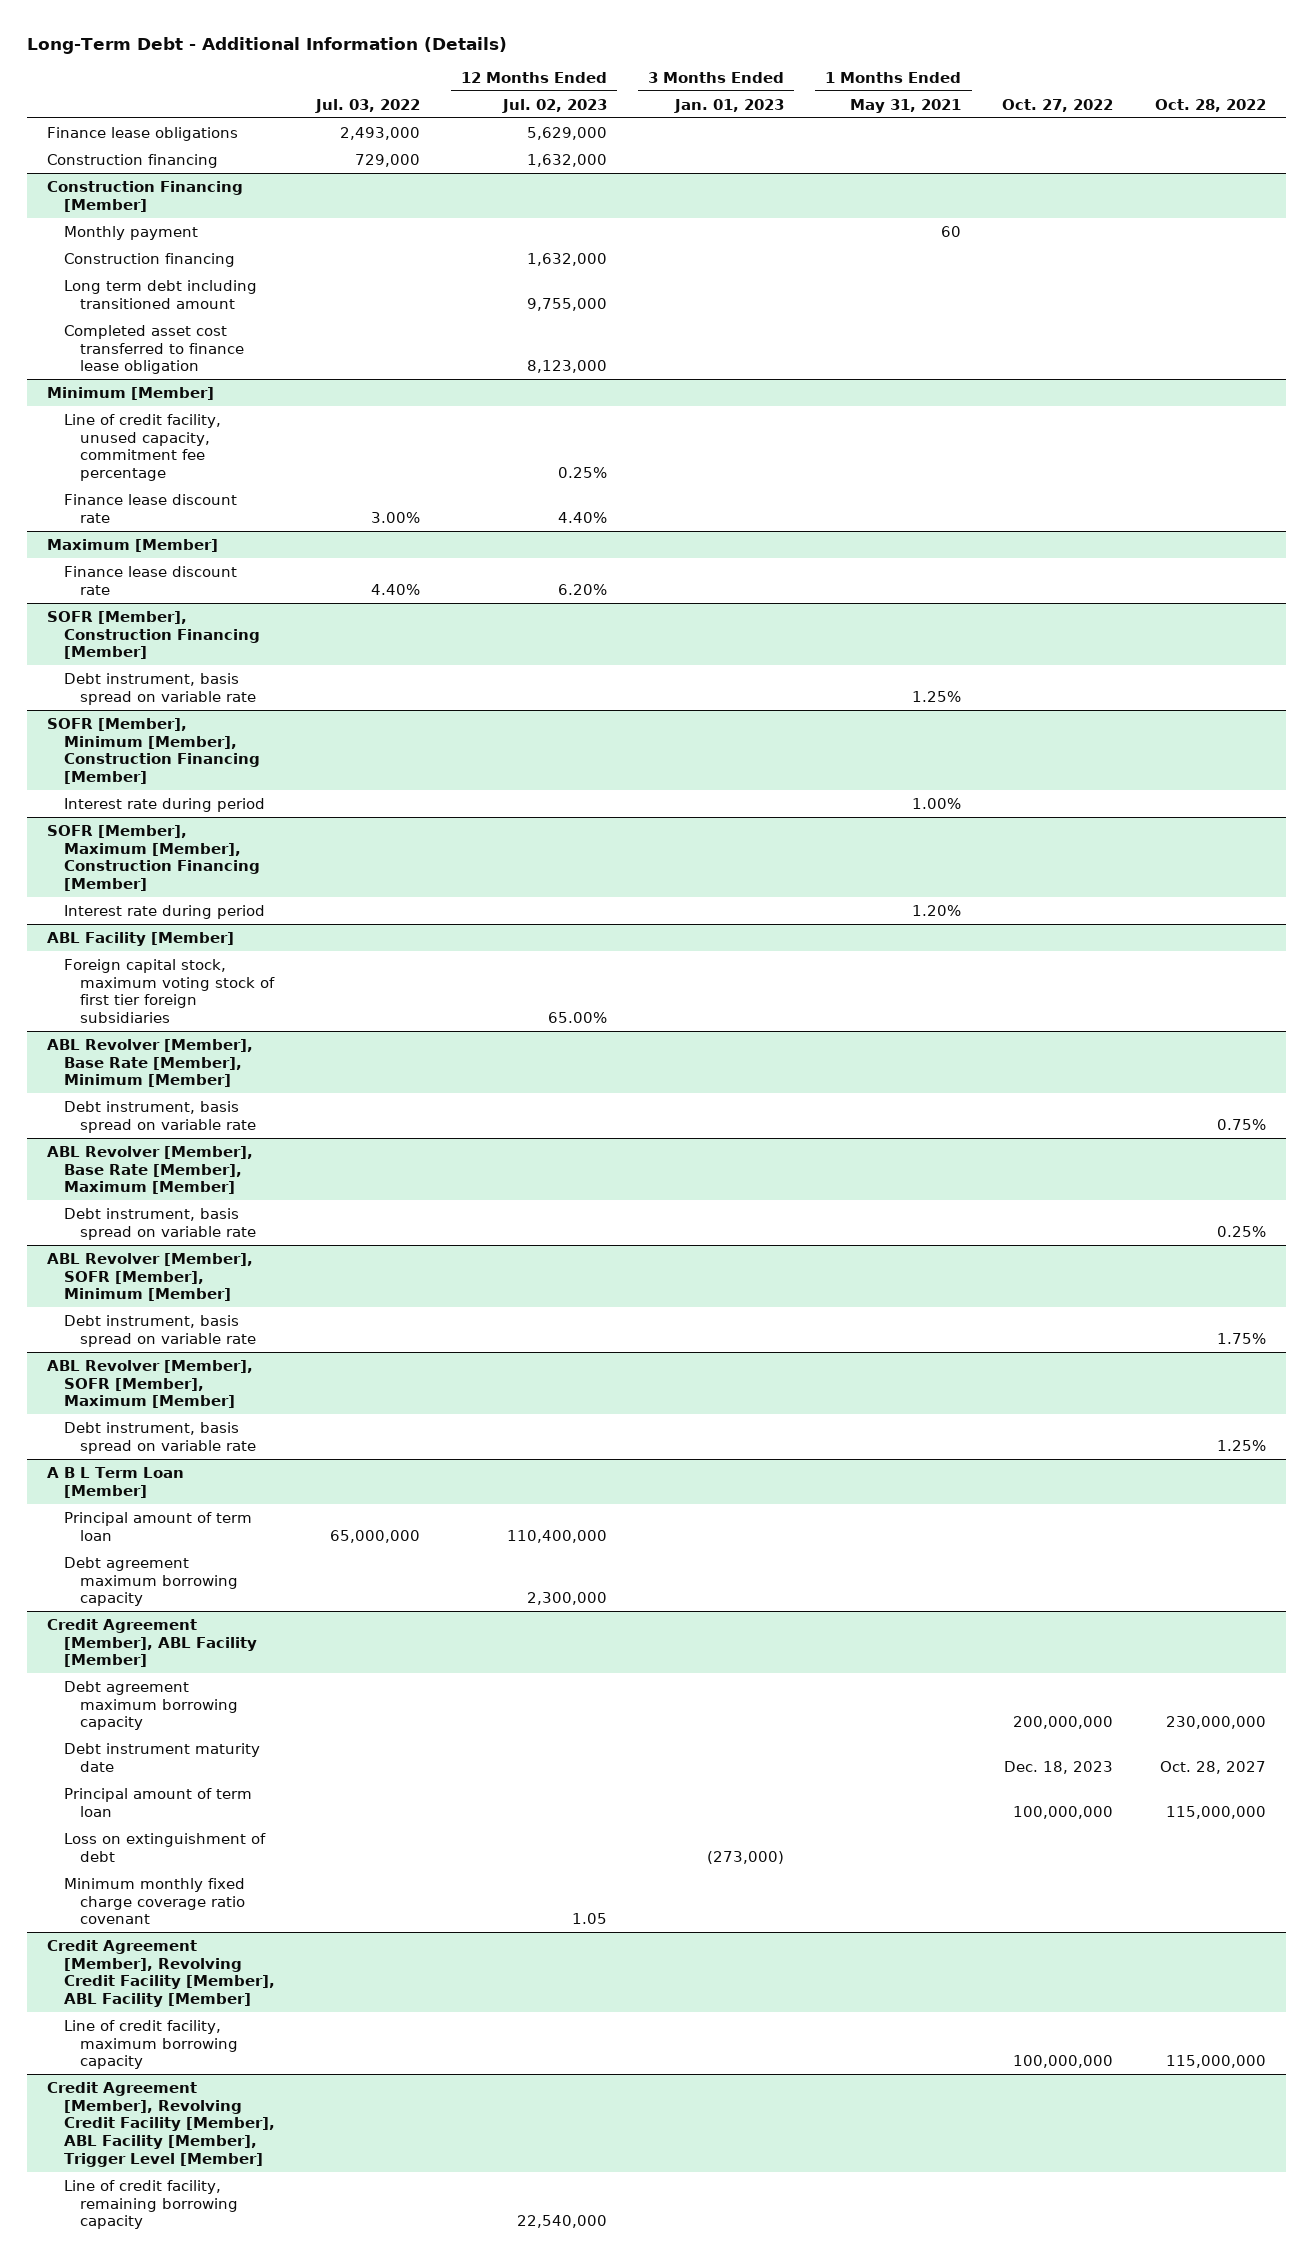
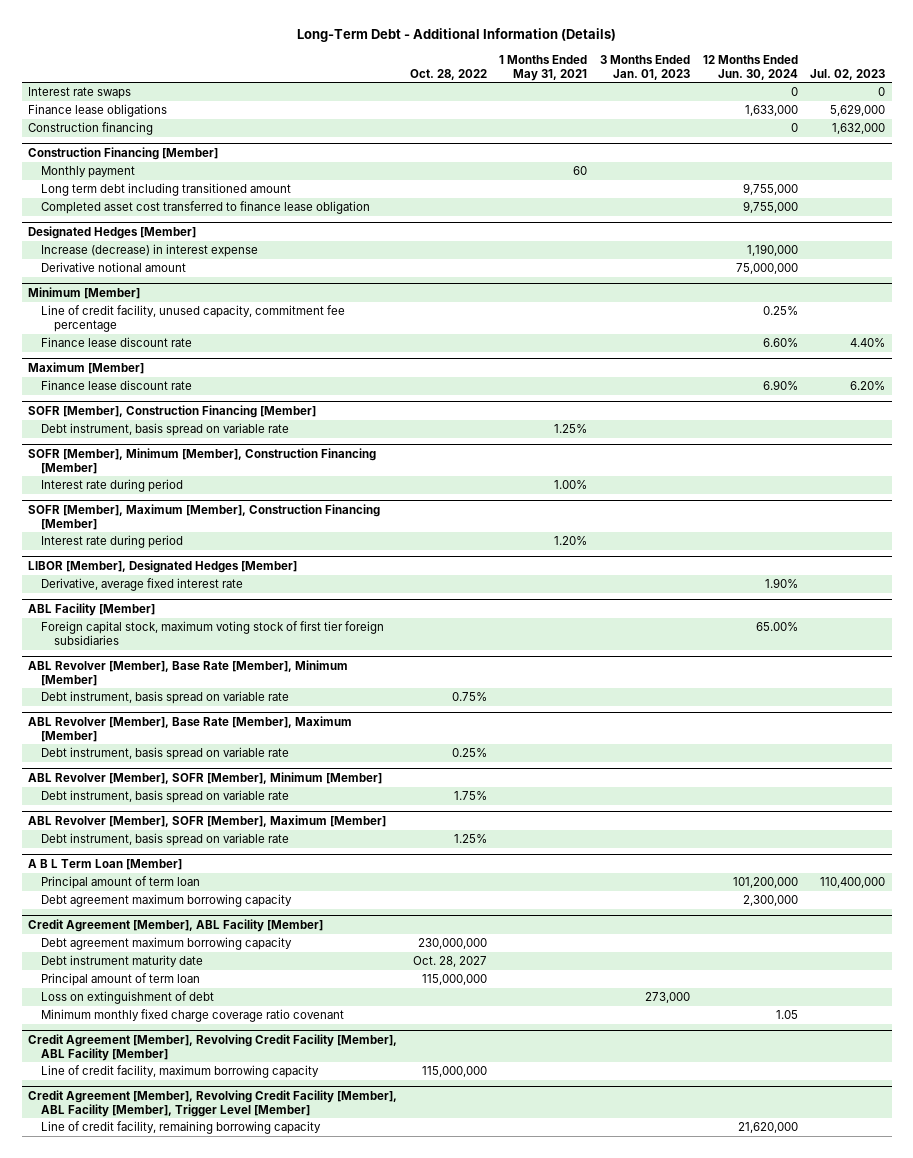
- | Jul. 03, 2022 | 12 Months Ended Jul. 02, 2023 | 3 Months Ended Jan. 01, 2023 | 1 Months Ended May 31, 2021 | Oct. 27, 2022 | Oct. 28, 2022
+ | Oct. 28, 2022 | 1 Months Ended May 31, 2021 | 3 Months Ended Jan. 01, 2023 | 12 Months Ended Jun. 30, 2024 | Jul. 02, 2023
+ Interest rate swaps | | | | 0 | 0
@ Construction Financing [Member]
- Construction financing | | 1,632,000 | | | |
+ Designated Hedges [Member]
+ Increase (decrease) in interest expense | | | | 1,190,000 |
+ Derivative notional amount | | | | 75,000,000 |
+ LIBOR [Member], Designated Hedges [Member]
+ Derivative, average fixed interest rate | | | | 1.90% |
@ Credit Agreement [Member], ABL Facility [Member]
- Loss on extinguishment of debt | | | (273,000) | | |
+ Loss on extinguishment of debt | | | 273,000 | |

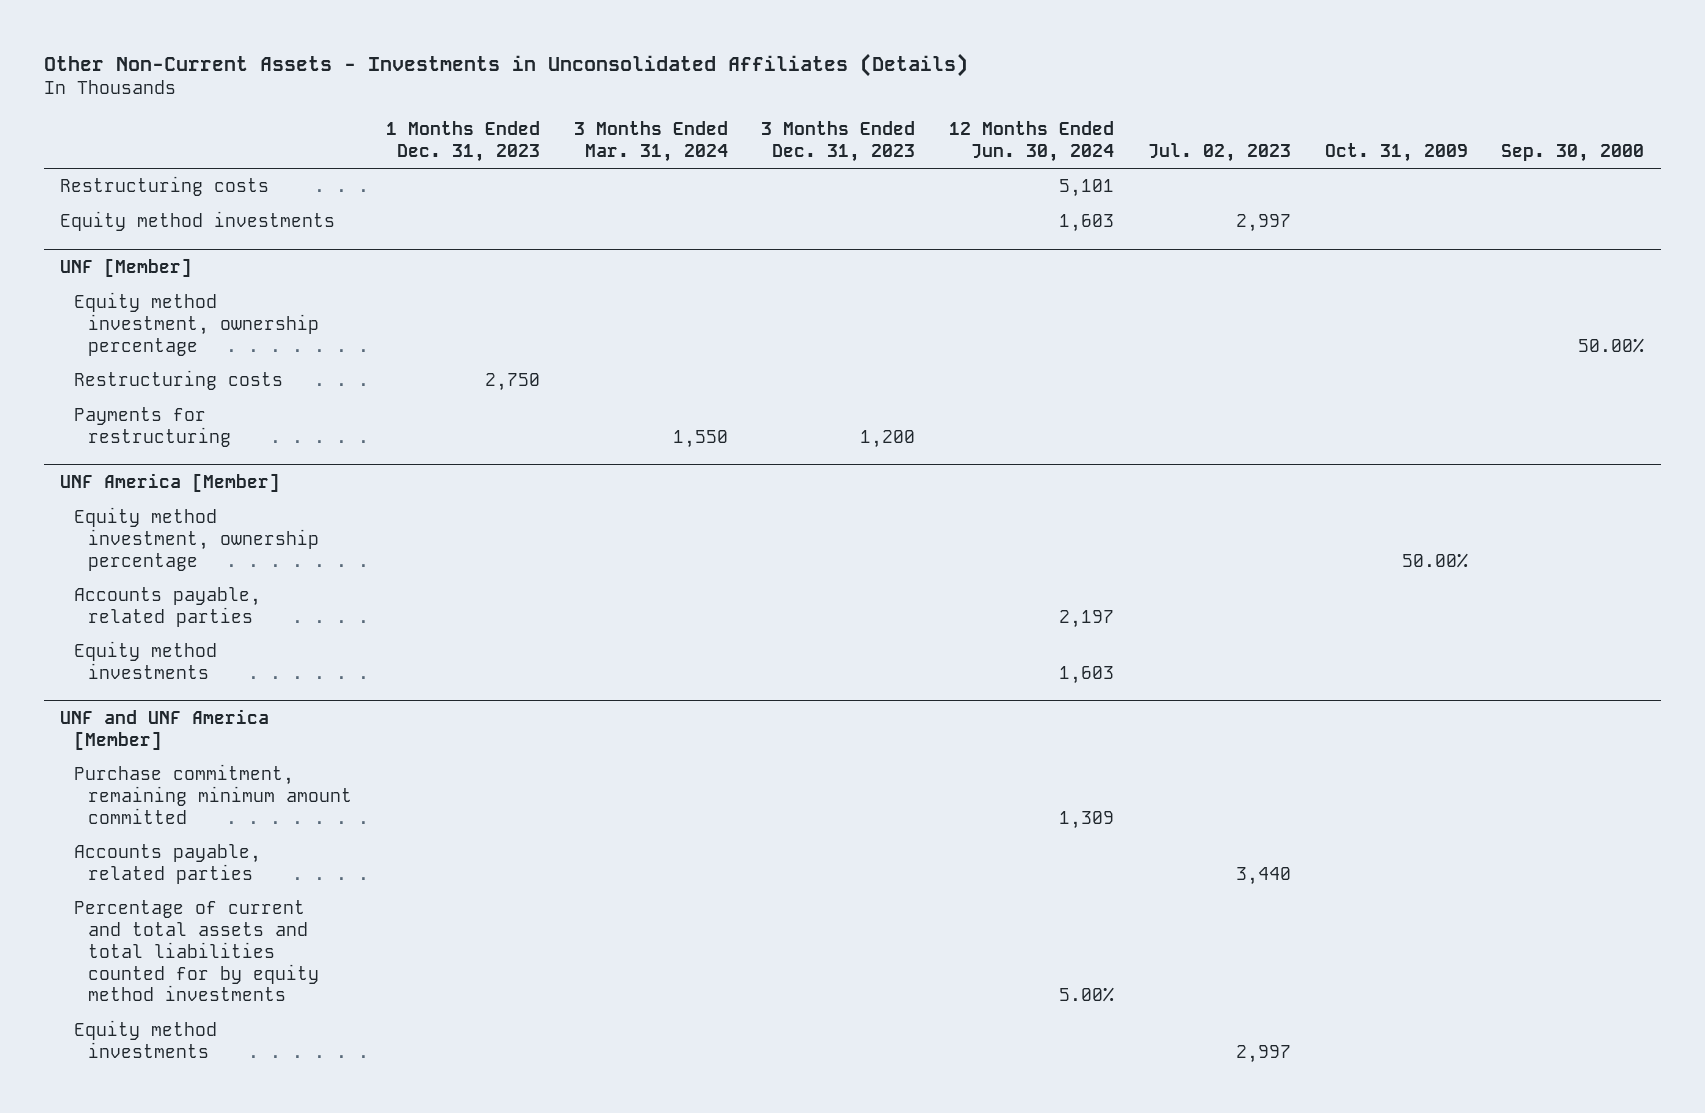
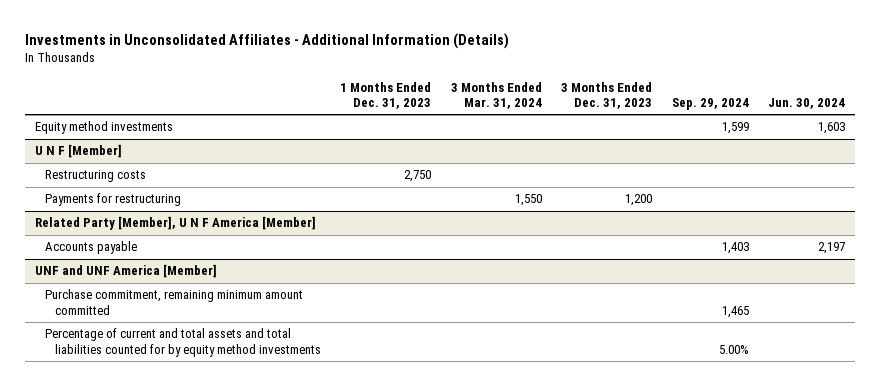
- Other Non-Current Assets - Investments in Unconsolidated Affiliates (Details)
+ Investments in Unconsolidated Affiliates - Additional Information (Details)
- | 1 Months Ended Dec. 31, 2023 | 3 Months Ended Mar. 31, 2024 | 3 Months Ended Dec. 31, 2023 | 12 Months Ended Jun. 30, 2024 | Jul. 02, 2023 | Oct. 31, 2009 | Sep. 30, 2000
+ | 1 Months Ended Dec. 31, 2023 | 3 Months Ended Mar. 31, 2024 | 3 Months Ended Dec. 31, 2023 | Sep. 29, 2024 | Jun. 30, 2024
- Restructuring costs | | | | 5,101 | | |
- UNF [Member]
- Equity method investment, ownership percentage | | | | | | | 50.00%
+ U N F [Member]
- UNF America [Member]
- Equity method investment, ownership percentage | | | | | | 50.00% |
- Accounts payable, related parties | | | | 2,197 | | |
- Equity method investments | | | | 1,603 | | |
+ Related Party [Member], U N F America [Member]
+ Accounts payable | | | | 1,403 | 2,197
@ UNF and UNF America [Member]
- Accounts payable, related parties | | | | | 3,440 | |
- Equity method investments | | | | | 2,997 | |

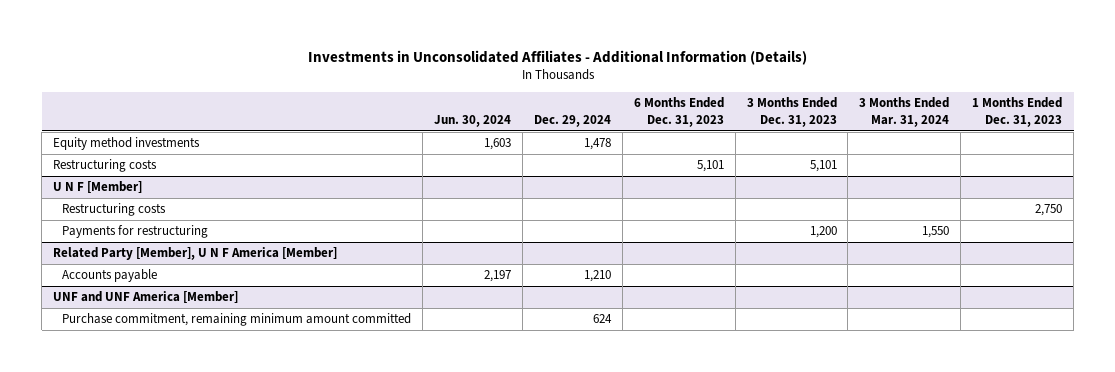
- | 1 Months Ended Dec. 31, 2023 | 3 Months Ended Mar. 31, 2024 | 3 Months Ended Dec. 31, 2023 | Sep. 29, 2024 | Jun. 30, 2024
+ | Jun. 30, 2024 | Dec. 29, 2024 | 6 Months Ended Dec. 31, 2023 | 3 Months Ended Dec. 31, 2023 | 3 Months Ended Mar. 31, 2024 | 1 Months Ended Dec. 31, 2023
+ Restructuring costs | | | 5,101 | 5,101 | |
@ UNF and UNF America [Member]
- Percentage of current and total assets and total liabilities counted for by equity method investments | | | | 5.00% |

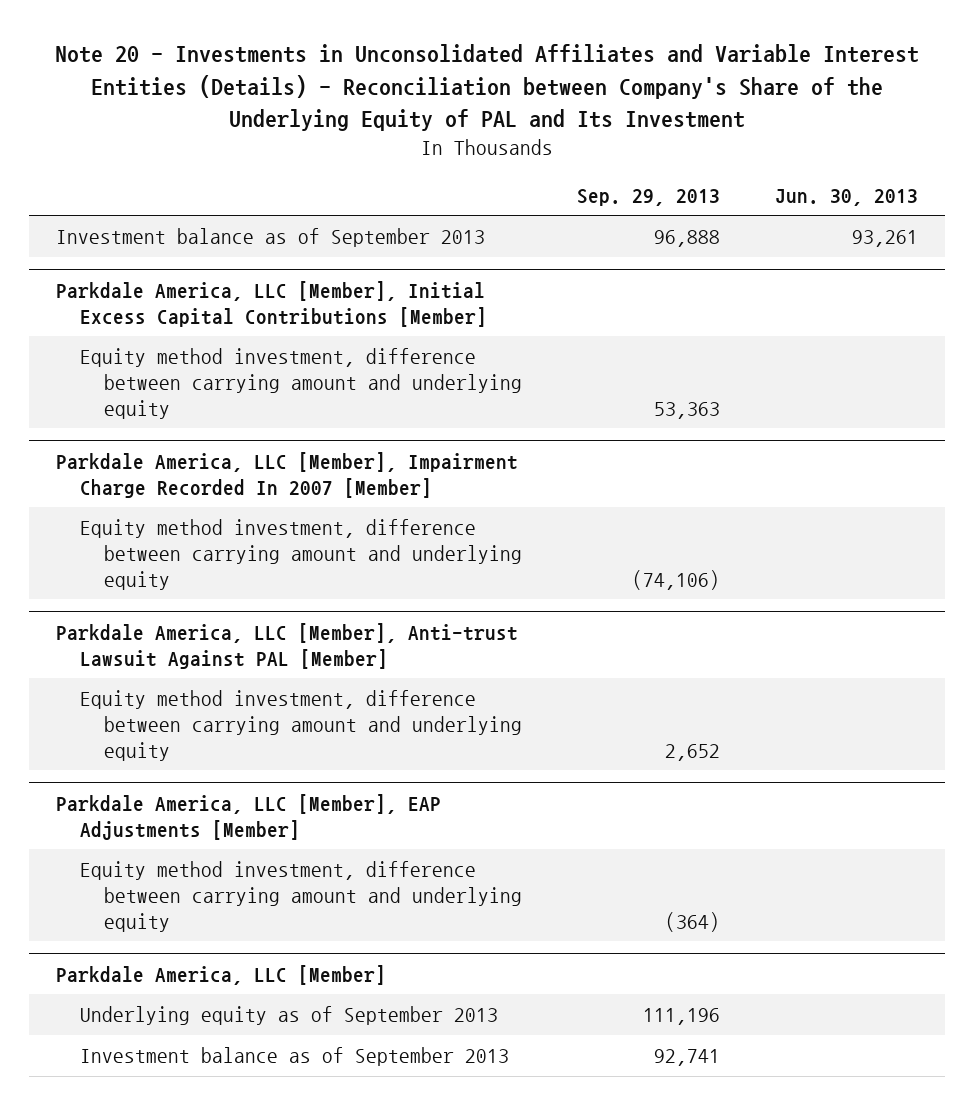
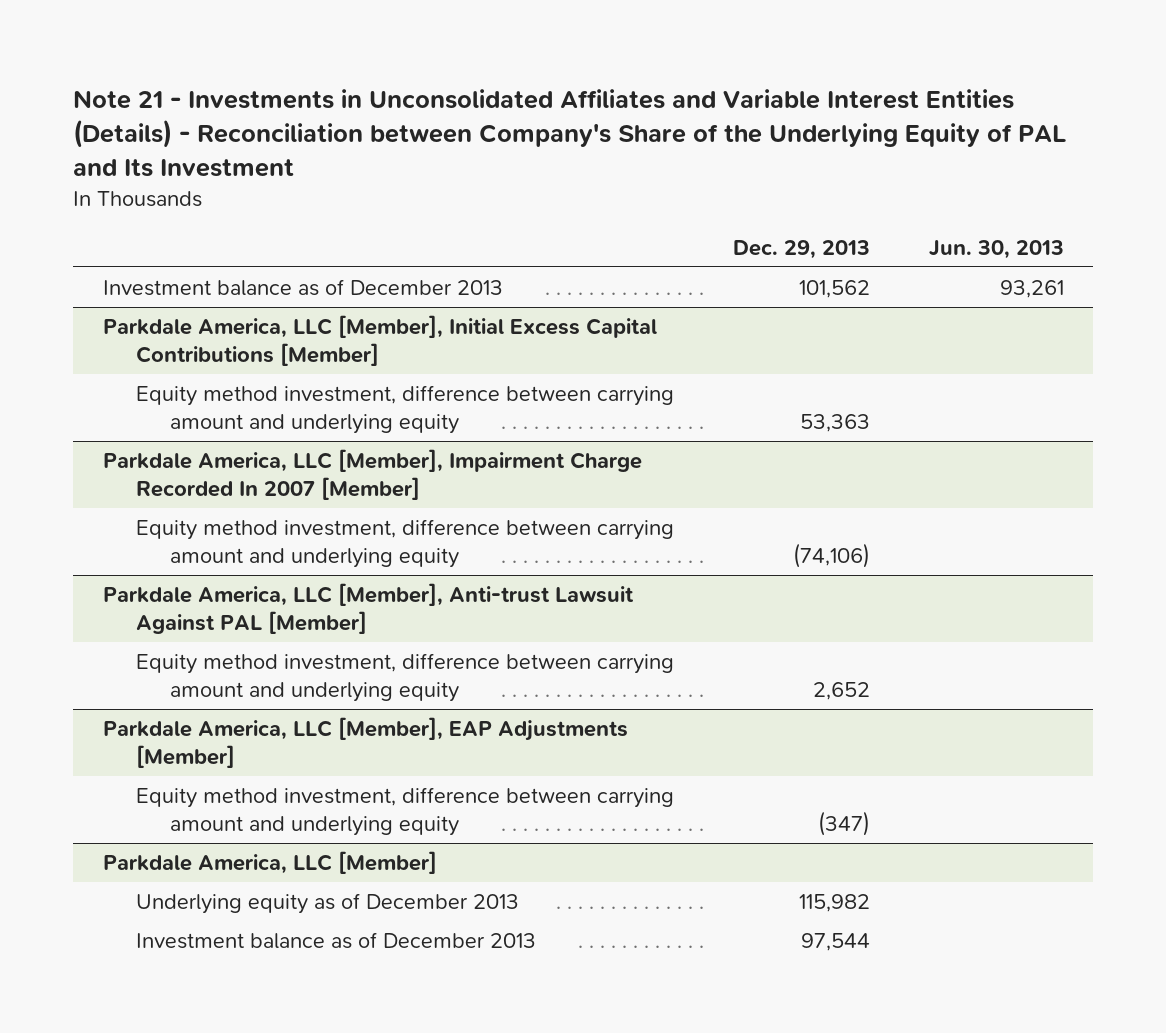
- Note 20 - Investments in Unconsolidated Affiliates and Variable Interest Entities (Details) - Reconciliation between Company's Share of the Underlying Equity of PAL and Its Investment
+ Note 21 - Investments in Unconsolidated Affiliates and Variable Interest Entities (Details) - Reconciliation between Company's Share of the Underlying Equity of PAL and Its Investment
- | Sep. 29, 2013 | Jun. 30, 2013
+ | Dec. 29, 2013 | Jun. 30, 2013
- Investment balance as of September 2013 | 96,888 | 93,261
+ Investment balance as of December 2013 | 101,562 | 93,261
@ Parkdale America, LLC [Member]
- Underlying equity as of September 2013 | 111,196 |
- Investment balance as of September 2013 | 92,741 |
+ Underlying equity as of December 2013 | 115,982 |
+ Investment balance as of December 2013 | 97,544 |

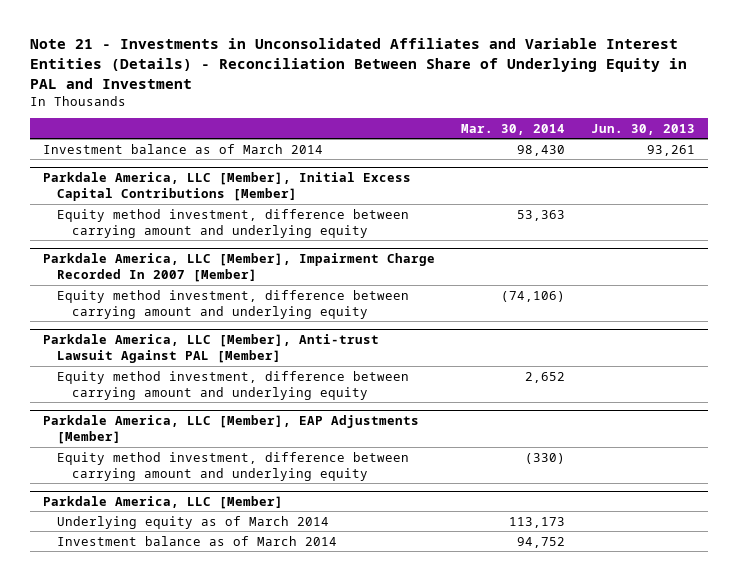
- Note 21 - Investments in Unconsolidated Affiliates and Variable Interest Entities (Details) - Reconciliation between Company's Share of the Underlying Equity of PAL and Its Investment
+ Note 21 - Investments in Unconsolidated Affiliates and Variable Interest Entities (Details) - Reconciliation Between Share of Underlying Equity in PAL and Investment
- | Dec. 29, 2013 | Jun. 30, 2013
+ | Mar. 30, 2014 | Jun. 30, 2013
- Investment balance as of December 2013 | 101,562 | 93,261
+ Investment balance as of March 2014 | 98,430 | 93,261
@ Parkdale America, LLC [Member]
- Underlying equity as of December 2013 | 115,982 |
- Investment balance as of December 2013 | 97,544 |
+ Underlying equity as of March 2014 | 113,173 |
+ Investment balance as of March 2014 | 94,752 |

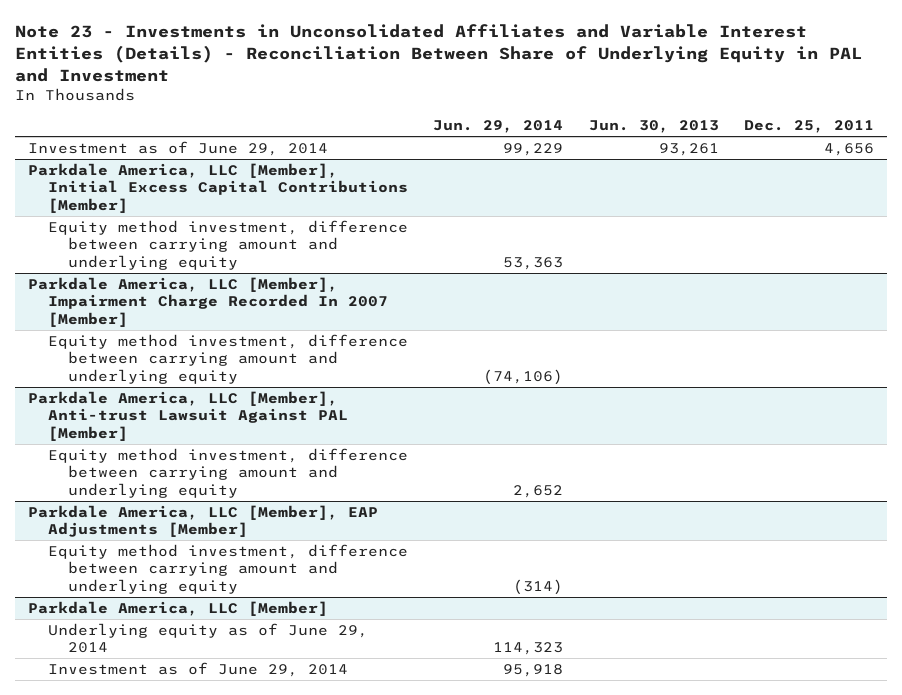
- Note 21 - Investments in Unconsolidated Affiliates and Variable Interest Entities (Details) - Reconciliation Between Share of Underlying Equity in PAL and Investment
+ Note 23 - Investments in Unconsolidated Affiliates and Variable Interest Entities (Details) - Reconciliation Between Share of Underlying Equity in PAL and Investment
- | Mar. 30, 2014 | Jun. 30, 2013
+ | Jun. 29, 2014 | Jun. 30, 2013 | Dec. 25, 2011
- Investment balance as of March 2014 | 98,430 | 93,261
+ Investment as of June 29, 2014 | 99,229 | 93,261 | 4,656
@ Parkdale America, LLC [Member]
- Underlying equity as of March 2014 | 113,173 |
- Investment balance as of March 2014 | 94,752 |
+ Underlying equity as of June 29, 2014 | 114,323 | |
+ Investment as of June 29, 2014 | 95,918 | |

